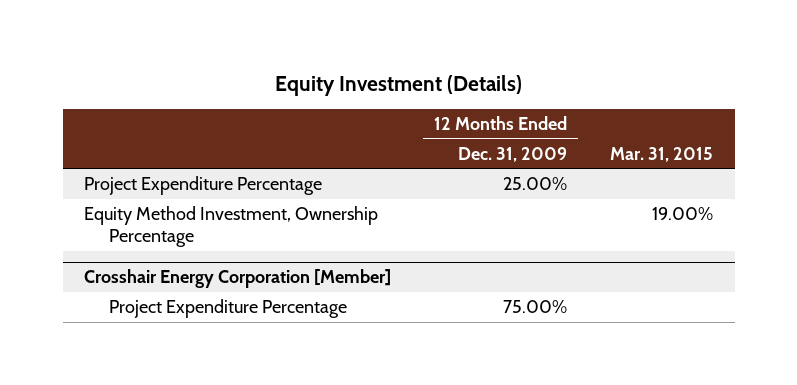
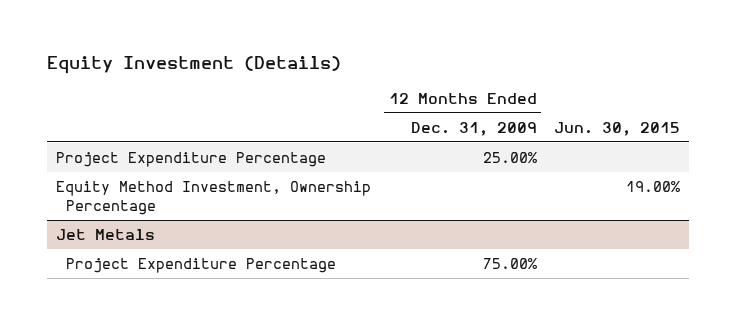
- | 12 Months Ended Dec. 31, 2009 | Mar. 31, 2015
+ | 12 Months Ended Dec. 31, 2009 | Jun. 30, 2015
- Crosshair Energy Corporation [Member]
+ Jet Metals

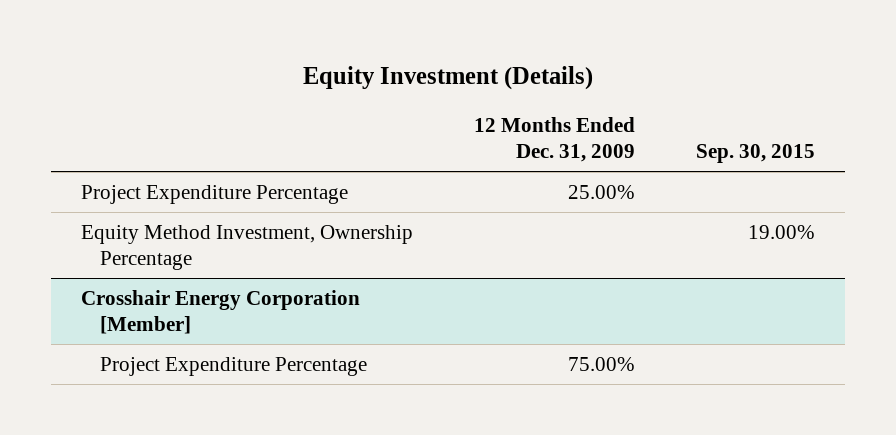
- | 12 Months Ended Dec. 31, 2009 | Jun. 30, 2015
+ | 12 Months Ended Dec. 31, 2009 | Sep. 30, 2015
- Jet Metals
+ Crosshair Energy Corporation [Member]

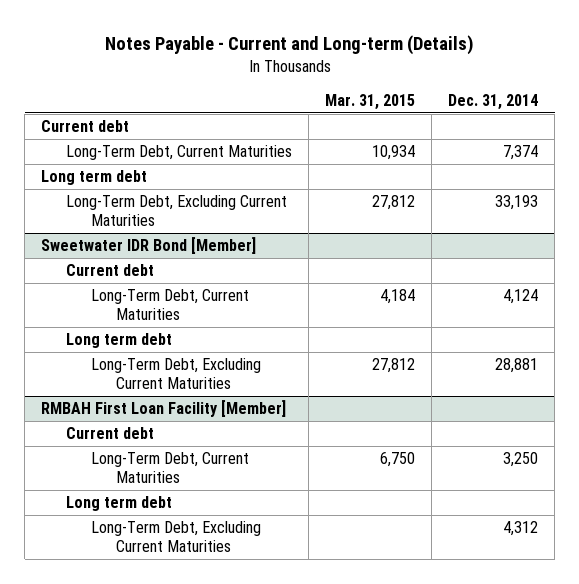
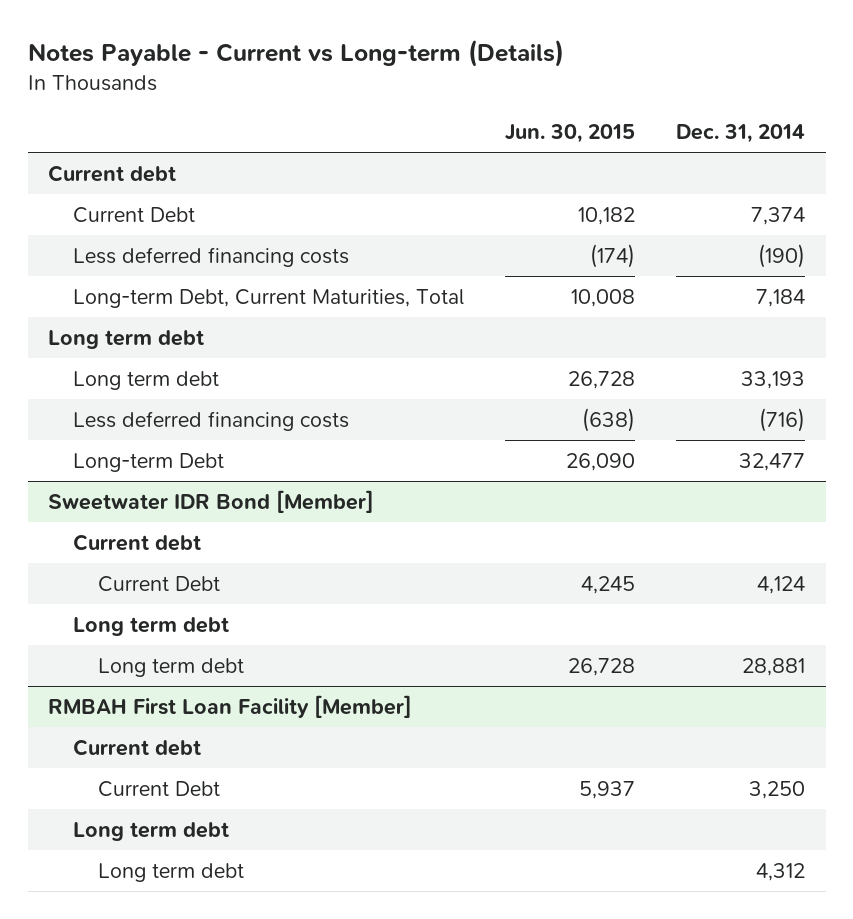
- Notes Payable - Current and Long-term (Details)
+ Notes Payable - Current vs Long-term (Details)
- | Mar. 31, 2015 | Dec. 31, 2014
+ | Jun. 30, 2015 | Dec. 31, 2014
- Long-Term Debt, Current Maturities | 10,934 | 7,374
+ Current Debt | 10,182 | 7,374
+ Less deferred financing costs | (174) | (190)
+ Long-term Debt, Current Maturities, Total | 10,008 | 7,184
- Long-Term Debt, Excluding Current Maturities | 27,812 | 33,193
+ Long term debt | 26,728 | 33,193
+ Less deferred financing costs | (638) | (716)
+ Long-term Debt | 26,090 | 32,477
@ Sweetwater IDR Bond [Member]
- Long-Term Debt, Current Maturities | 4,184 | 4,124
+ Current Debt | 4,245 | 4,124
- Long-Term Debt, Excluding Current Maturities | 27,812 | 28,881
+ Long term debt | 26,728 | 28,881
@ RMBAH First Loan Facility [Member]
- Long-Term Debt, Current Maturities | 6,750 | 3,250
+ Current Debt | 5,937 | 3,250
- Long-Term Debt, Excluding Current Maturities | | 4,312
+ Long term debt | | 4,312

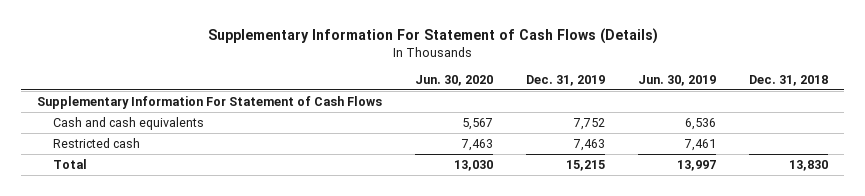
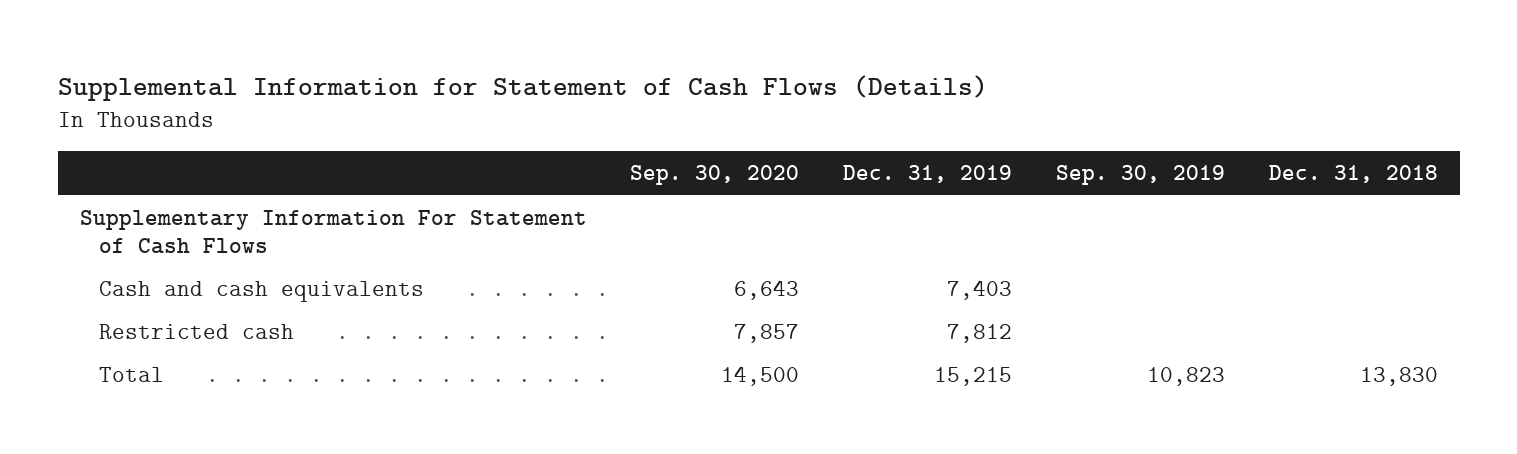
- Supplementary Information For Statement of Cash Flows (Details)
+ Supplemental Information for Statement of Cash Flows (Details)
- | Jun. 30, 2020 | Dec. 31, 2019 | Jun. 30, 2019 | Dec. 31, 2018
+ | Sep. 30, 2020 | Dec. 31, 2019 | Sep. 30, 2019 | Dec. 31, 2018
- Cash and cash equivalents | 5,567 | 7,752 | 6,536 |
- Restricted cash | 7,463 | 7,463 | 7,461 |
+ Cash and cash equivalents | 6,643 | 7,403 | |
+ Restricted cash | 7,857 | 7,812 | |

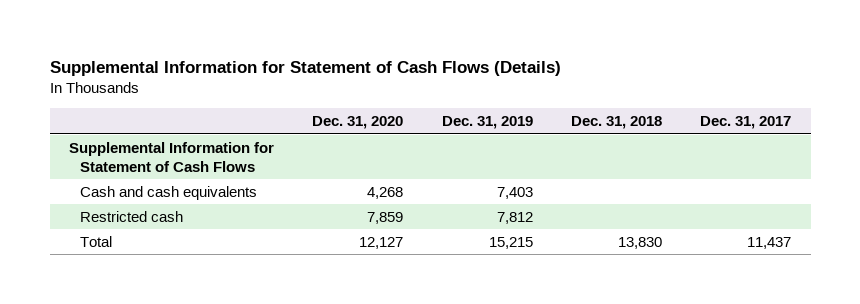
- | Sep. 30, 2020 | Dec. 31, 2019 | Sep. 30, 2019 | Dec. 31, 2018
+ | Dec. 31, 2020 | Dec. 31, 2019 | Dec. 31, 2018 | Dec. 31, 2017
- Supplementary Information For Statement of Cash Flows
+ Supplemental Information for Statement of Cash Flows

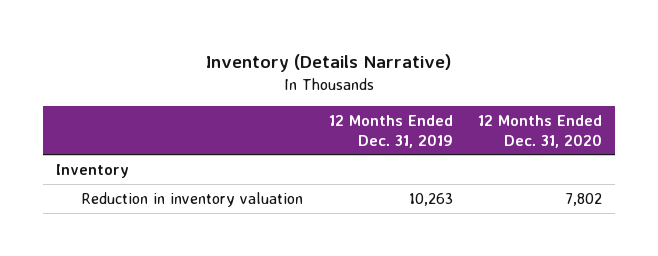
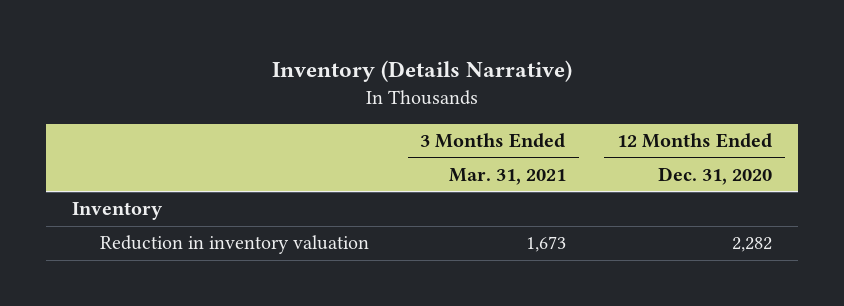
- | 12 Months Ended Dec. 31, 2019 | 12 Months Ended Dec. 31, 2020
+ | 3 Months Ended Mar. 31, 2021 | 12 Months Ended Dec. 31, 2020
- Reduction in inventory valuation | 10,263 | 7,802
+ Reduction in inventory valuation | 1,673 | 2,282

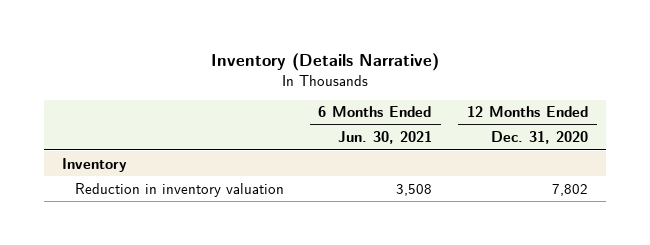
- | 3 Months Ended Mar. 31, 2021 | 12 Months Ended Dec. 31, 2020
+ | 6 Months Ended Jun. 30, 2021 | 12 Months Ended Dec. 31, 2020
- Reduction in inventory valuation | 1,673 | 2,282
+ Reduction in inventory valuation | 3,508 | 7,802

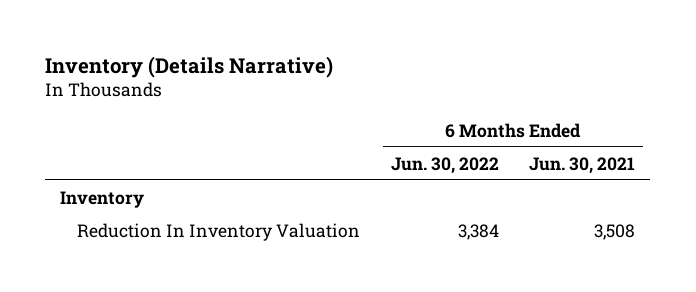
- | 6 Months Ended Jun. 30, 2021 | 12 Months Ended Dec. 31, 2020
+ | 6 Months Ended Jun. 30, 2022 | 6 Months Ended Jun. 30, 2021
- Reduction in inventory valuation | 3,508 | 7,802
+ Reduction In Inventory Valuation | 3,384 | 3,508

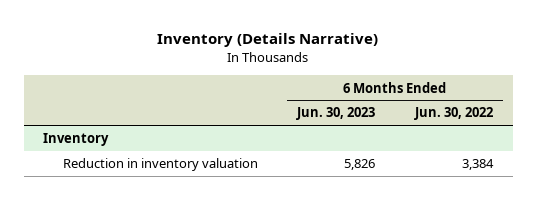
- | 6 Months Ended Jun. 30, 2022 | 6 Months Ended Jun. 30, 2021
+ | 6 Months Ended Jun. 30, 2023 | 6 Months Ended Jun. 30, 2022
- Reduction In Inventory Valuation | 3,384 | 3,508
+ Reduction in inventory valuation | 5,826 | 3,384

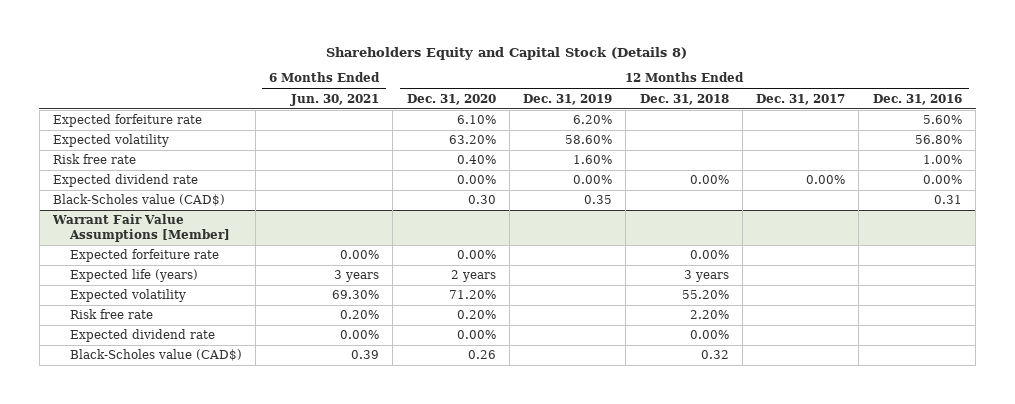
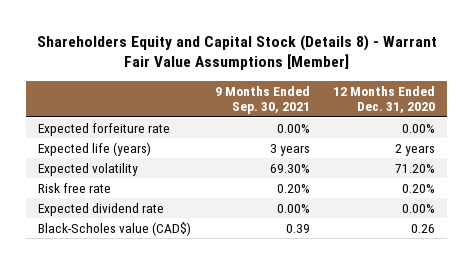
- Shareholders Equity and Capital Stock (Details 8)
+ Shareholders Equity and Capital Stock (Details 8) - Warrant Fair Value Assumptions [Member]
- | 6 Months Ended Jun. 30, 2021 | 12 Months Ended Dec. 31, 2020 | 12 Months Ended Dec. 31, 2019 | 12 Months Ended Dec. 31, 2018 | 12 Months Ended Dec. 31, 2017 | 12 Months Ended Dec. 31, 2016
+ | 9 Months Ended Sep. 30, 2021 | 12 Months Ended Dec. 31, 2020
- Expected forfeiture rate | | 6.10% | 6.20% | | | 5.60%
- Expected volatility | | 63.20% | 58.60% | | | 56.80%
- Risk free rate | | 0.40% | 1.60% | | | 1.00%
- Expected dividend rate | | 0.00% | 0.00% | 0.00% | 0.00% | 0.00%
- Black-Scholes value (CAD$) | | 0.30 | 0.35 | | | 0.31
- Warrant Fair Value Assumptions [Member]

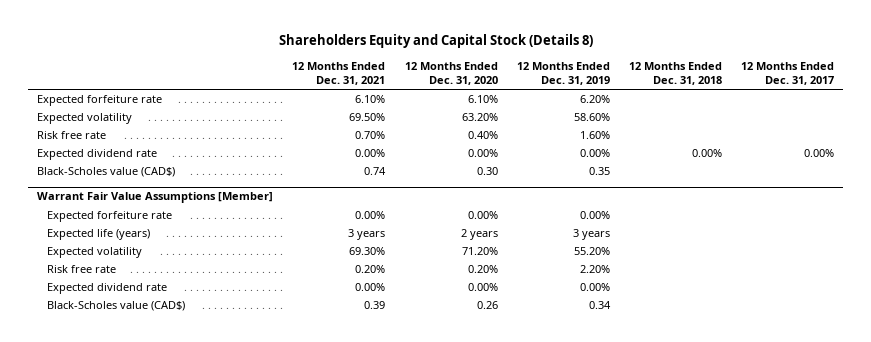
- Shareholders Equity and Capital Stock (Details 8) - Warrant Fair Value Assumptions [Member]
+ Shareholders Equity and Capital Stock (Details 8)
- | 9 Months Ended Sep. 30, 2021 | 12 Months Ended Dec. 31, 2020
+ | 12 Months Ended Dec. 31, 2021 | 12 Months Ended Dec. 31, 2020 | 12 Months Ended Dec. 31, 2019 | 12 Months Ended Dec. 31, 2018 | 12 Months Ended Dec. 31, 2017
+ Expected forfeiture rate | 6.10% | 6.10% | 6.20% | |
+ Expected volatility | 69.50% | 63.20% | 58.60% | |
+ Risk free rate | 0.70% | 0.40% | 1.60% | |
+ Expected dividend rate | 0.00% | 0.00% | 0.00% | 0.00% | 0.00%
+ Black-Scholes value (CAD$) | 0.74 | 0.30 | 0.35 | |
+ Warrant Fair Value Assumptions [Member]

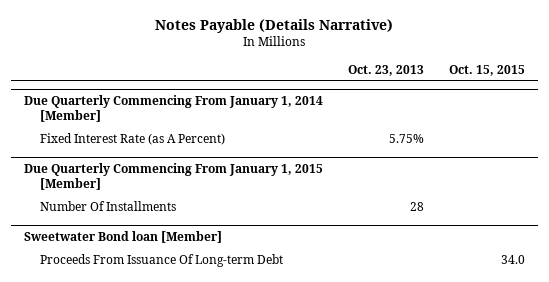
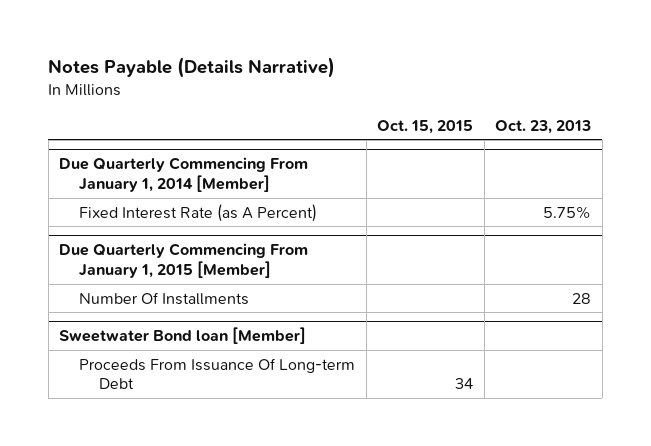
- | Oct. 23, 2013 | Oct. 15, 2015
+ | Oct. 15, 2015 | Oct. 23, 2013
@ Sweetwater Bond loan [Member]
- Proceeds From Issuance Of Long-term Debt | | 34.0
+ Proceeds From Issuance Of Long-term Debt | 34 |

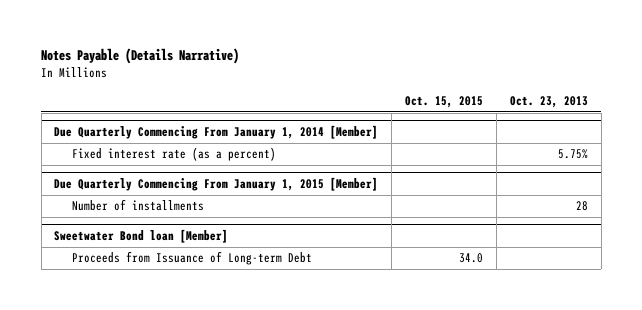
@ Due Quarterly Commencing From January 1, 2014 [Member]
- Fixed Interest Rate (as A Percent) | | 5.75%
+ Fixed interest rate (as a percent) | | 5.75%
@ Due Quarterly Commencing From January 1, 2015 [Member]
- Number Of Installments | | 28
+ Number of installments | | 28
@ Sweetwater Bond loan [Member]
- Proceeds From Issuance Of Long-term Debt | 34 |
+ Proceeds from Issuance of Long-term Debt | 34.0 |

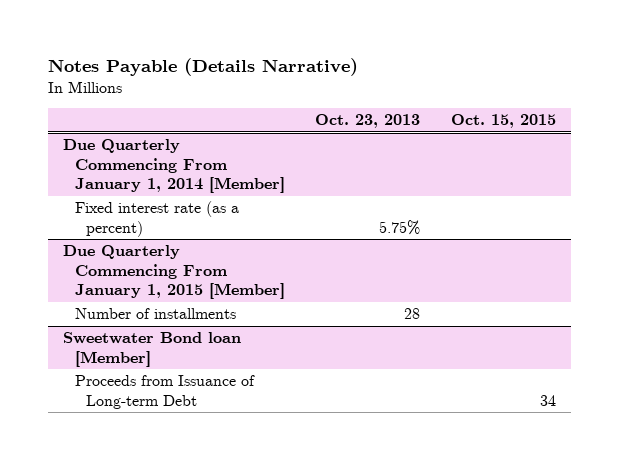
- | Oct. 15, 2015 | Oct. 23, 2013
+ | Oct. 23, 2013 | Oct. 15, 2015
@ Sweetwater Bond loan [Member]
- Proceeds from Issuance of Long-term Debt | 34.0 |
+ Proceeds from Issuance of Long-term Debt | | 34

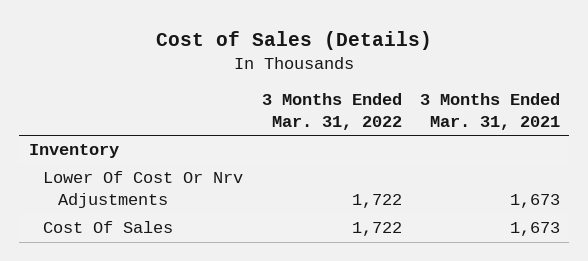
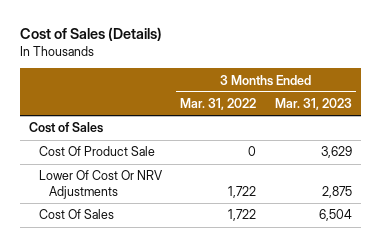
- | 3 Months Ended Mar. 31, 2022 | 3 Months Ended Mar. 31, 2021
+ | 3 Months Ended Mar. 31, 2022 | 3 Months Ended Mar. 31, 2023
- Inventory
- Lower Of Cost Or Nrv Adjustments | 1,722 | 1,673
+ Cost of Sales
+ Cost Of Product Sale | 0 | 3,629
+ Lower Of Cost Or NRV Adjustments | 1,722 | 2,875

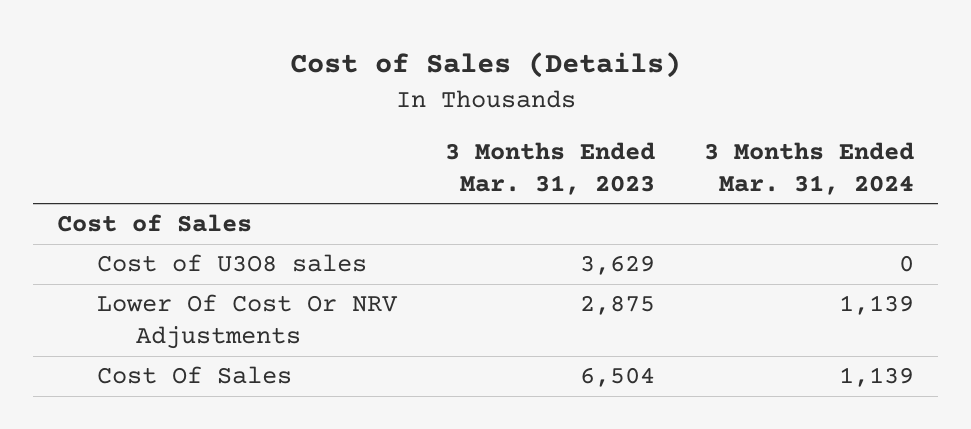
- | 3 Months Ended Mar. 31, 2022 | 3 Months Ended Mar. 31, 2023
+ | 3 Months Ended Mar. 31, 2023 | 3 Months Ended Mar. 31, 2024
- Cost Of Product Sale | 0 | 3,629
+ Cost of U3O8 sales | 3,629 | 0

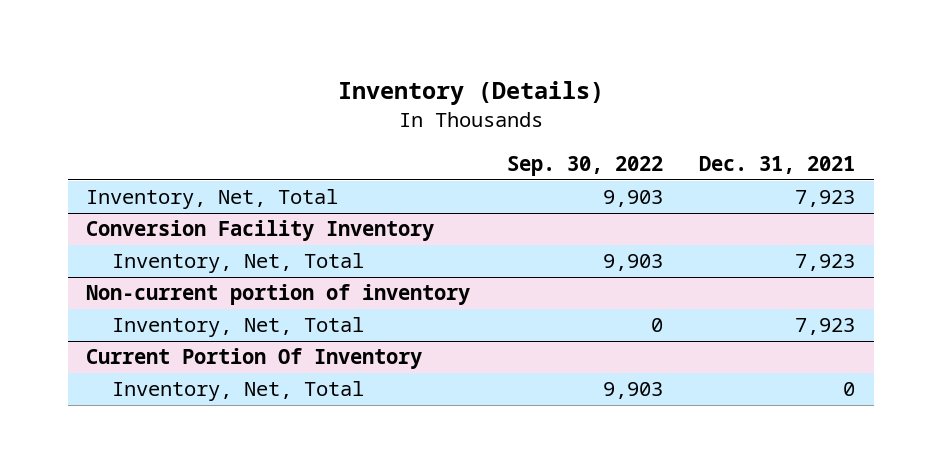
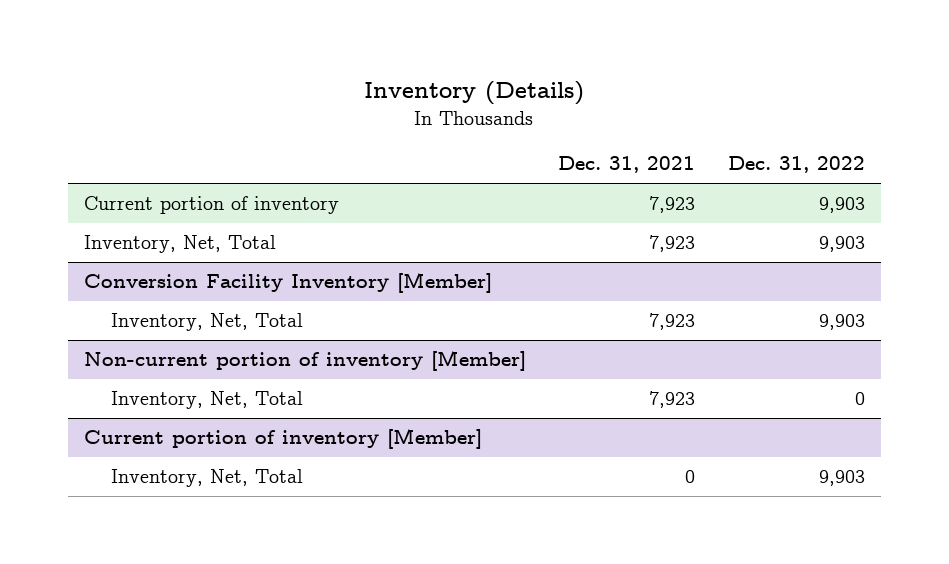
- | Sep. 30, 2022 | Dec. 31, 2021
+ | Dec. 31, 2021 | Dec. 31, 2022
+ Current portion of inventory | 7,923 | 9,903
- Conversion Facility Inventory
+ Conversion Facility Inventory [Member]
- Non-current portion of inventory
+ Non-current portion of inventory [Member]
- Current Portion Of Inventory
+ Current portion of inventory [Member]

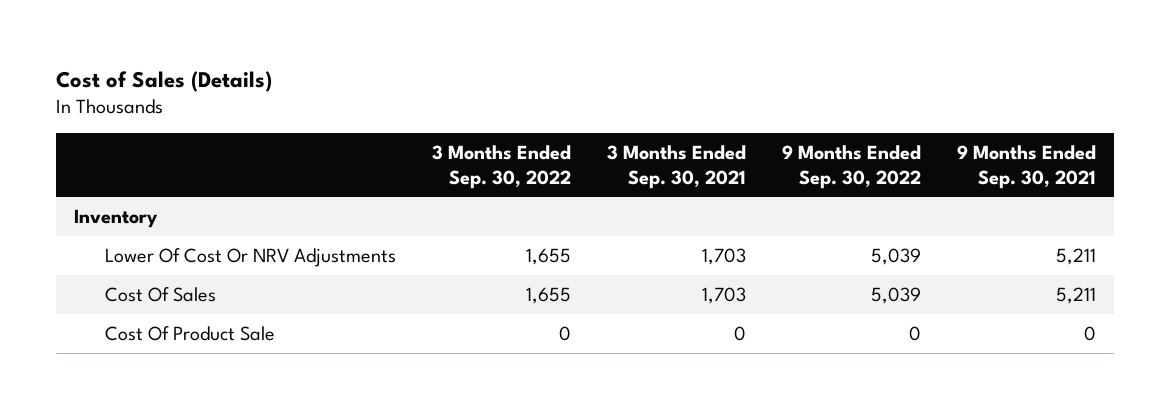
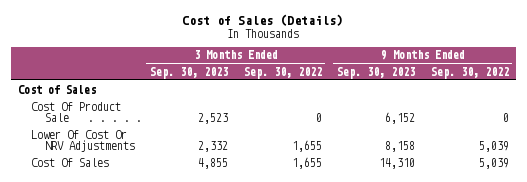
- | 3 Months Ended Sep. 30, 2022 | 3 Months Ended Sep. 30, 2021 | 9 Months Ended Sep. 30, 2022 | 9 Months Ended Sep. 30, 2021
+ | 3 Months Ended Sep. 30, 2023 | 3 Months Ended Sep. 30, 2022 | 9 Months Ended Sep. 30, 2023 | 9 Months Ended Sep. 30, 2022
- Inventory
+ Cost of Sales
moved up: Cost Of Product Sale | 2,523 | 0 | 6,152 | 0

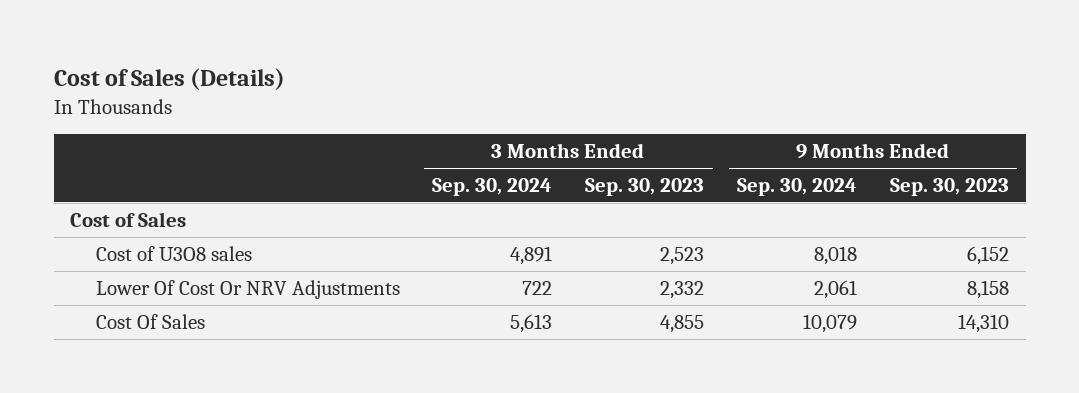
- | 3 Months Ended Sep. 30, 2023 | 3 Months Ended Sep. 30, 2022 | 9 Months Ended Sep. 30, 2023 | 9 Months Ended Sep. 30, 2022
+ | 3 Months Ended Sep. 30, 2024 | 3 Months Ended Sep. 30, 2023 | 9 Months Ended Sep. 30, 2024 | 9 Months Ended Sep. 30, 2023
- Cost Of Product Sale | 2,523 | 0 | 6,152 | 0
+ Cost of U3O8 sales | 4,891 | 2,523 | 8,018 | 6,152

